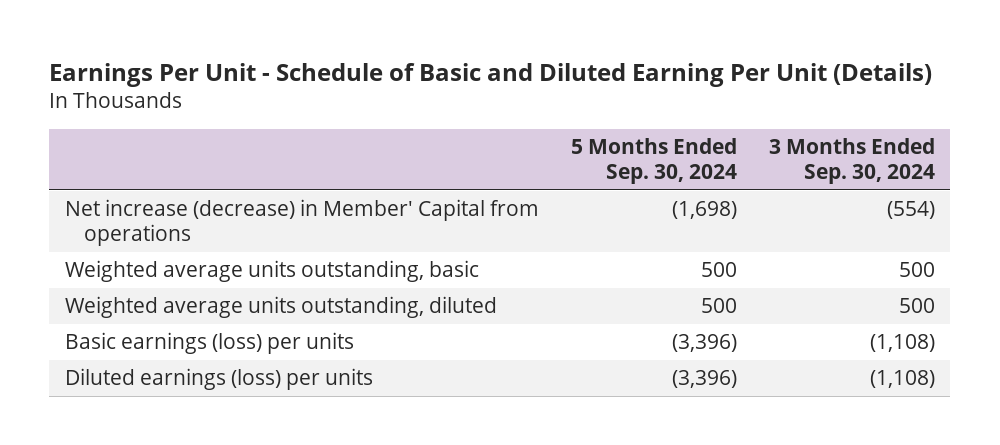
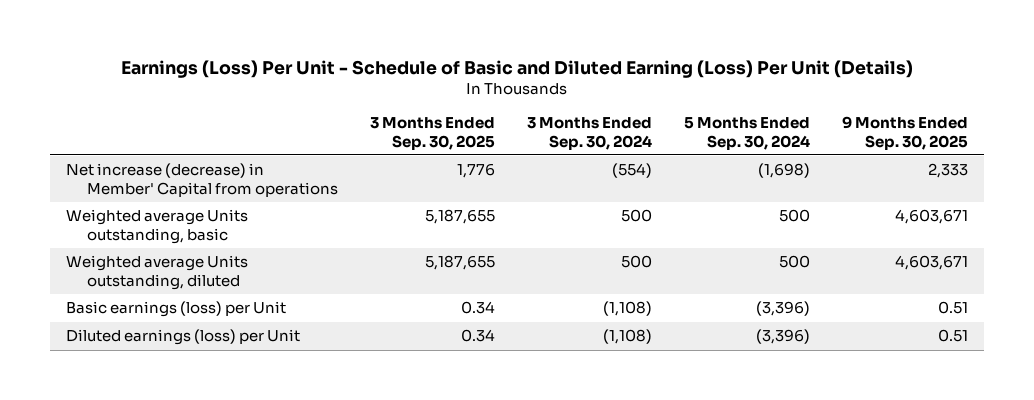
- Earnings Per Unit - Schedule of Basic and Diluted Earning Per Unit (Details)
+ Earnings (Loss) Per Unit - Schedule of Basic and Diluted Earning (Loss) Per Unit (Details)
- | 5 Months Ended Sep. 30, 2024 | 3 Months Ended Sep. 30, 2024
+ | 3 Months Ended Sep. 30, 2025 | 3 Months Ended Sep. 30, 2024 | 5 Months Ended Sep. 30, 2024 | 9 Months Ended Sep. 30, 2025
- Weighted average units outstanding, basic | 500 | 500
- Weighted average units outstanding, diluted | 500 | 500
- Basic earnings (loss) per units | (3,396) | (1,108)
- Diluted earnings (loss) per units | (3,396) | (1,108)
+ Weighted average Units outstanding, basic | 5,187,655 | 500 | 500 | 4,603,671
+ Weighted average Units outstanding, diluted | 5,187,655 | 500 | 500 | 4,603,671
+ Basic earnings (loss) per Unit | 0.34 | (1,108) | (3,396) | 0.51
+ Diluted earnings (loss) per Unit | 0.34 | (1,108) | (3,396) | 0.51

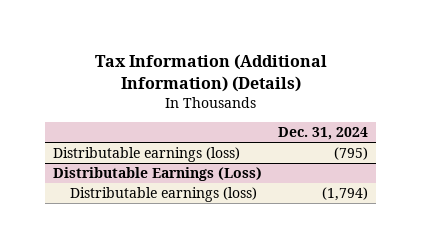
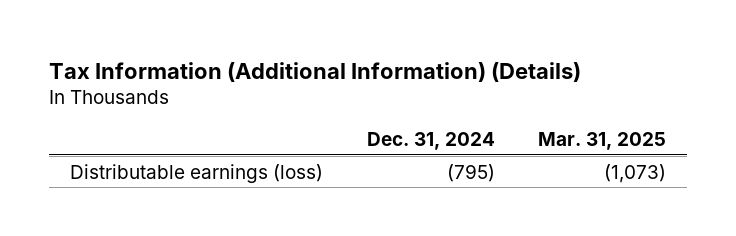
- | Dec. 31, 2024
+ | Dec. 31, 2024 | Mar. 31, 2025
- Distributable Earnings (Loss)
- Distributable earnings (loss) | (1,794)

